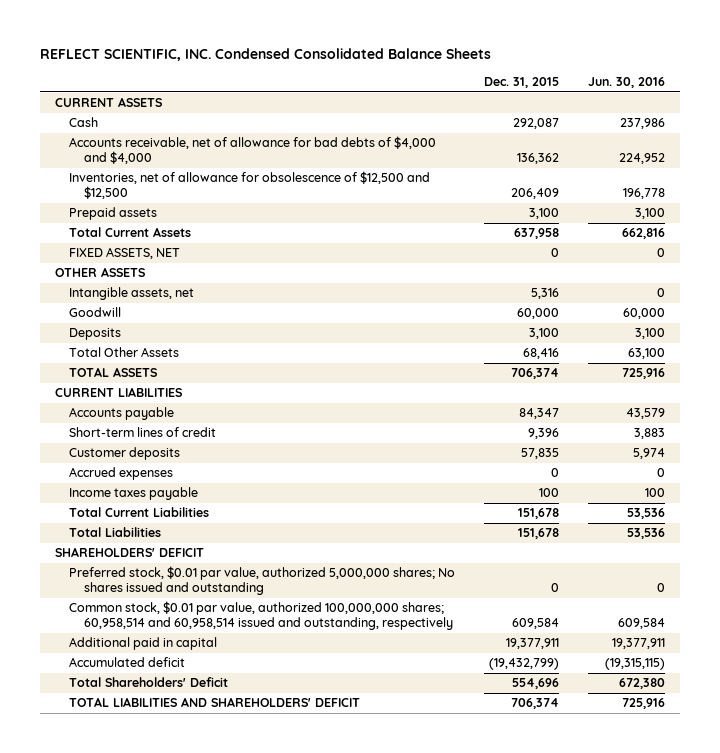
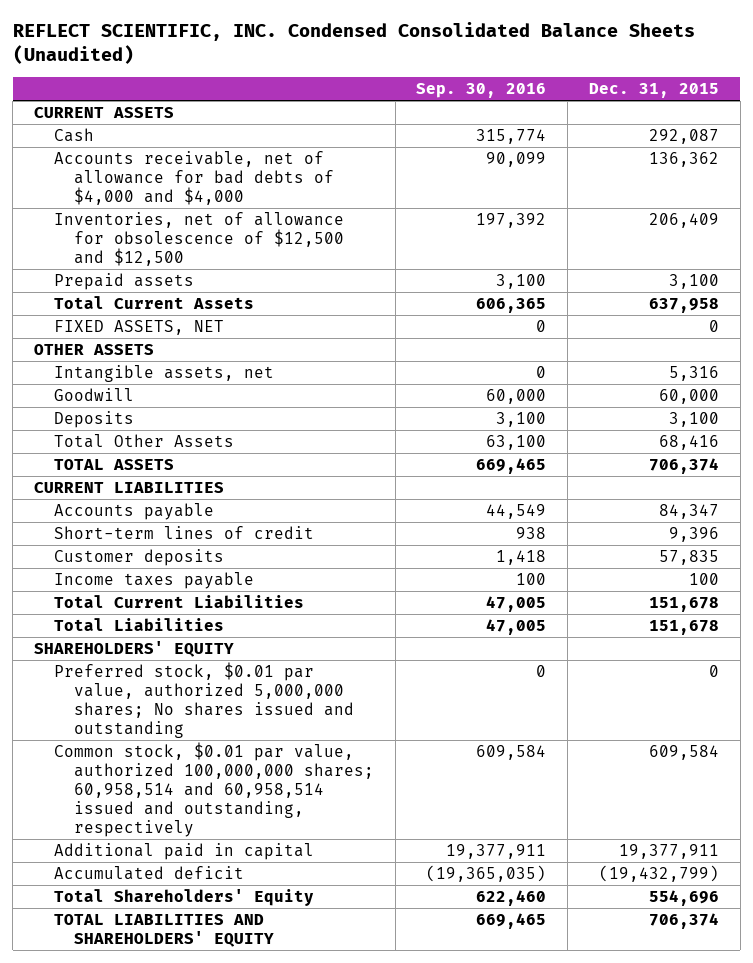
- REFLECT SCIENTIFIC, INC. Condensed Consolidated Balance Sheets
+ REFLECT SCIENTIFIC, INC. Condensed Consolidated Balance Sheets (Unaudited)
- | Dec. 31, 2015 | Jun. 30, 2016
+ | Sep. 30, 2016 | Dec. 31, 2015
- Accrued expenses | 0 | 0
- SHAREHOLDERS' DEFICIT
+ SHAREHOLDERS' EQUITY
- Total Shareholders' Deficit | 554,696 | 672,380
- TOTAL LIABILITIES AND SHAREHOLDERS' DEFICIT | 706,374 | 725,916
+ Total Shareholders' Equity | 622,460 | 554,696
+ TOTAL LIABILITIES AND SHAREHOLDERS' EQUITY | 669,465 | 706,374

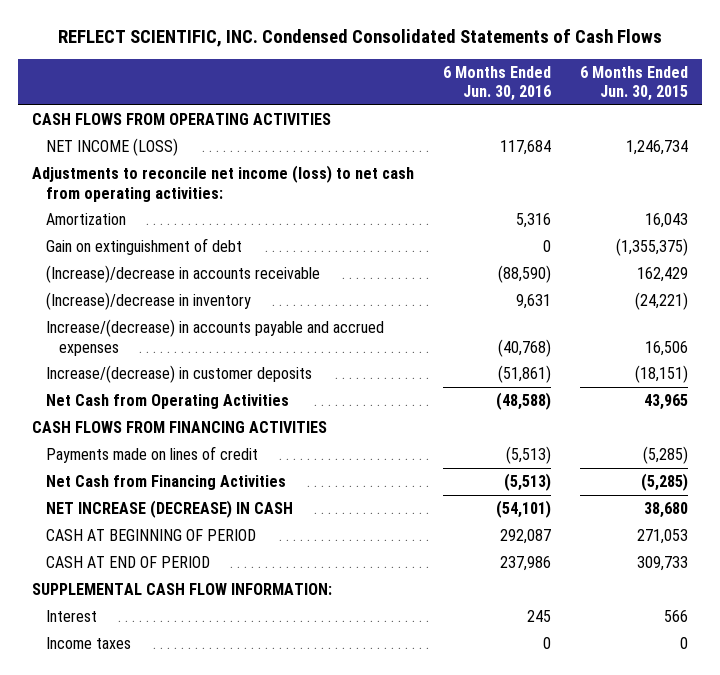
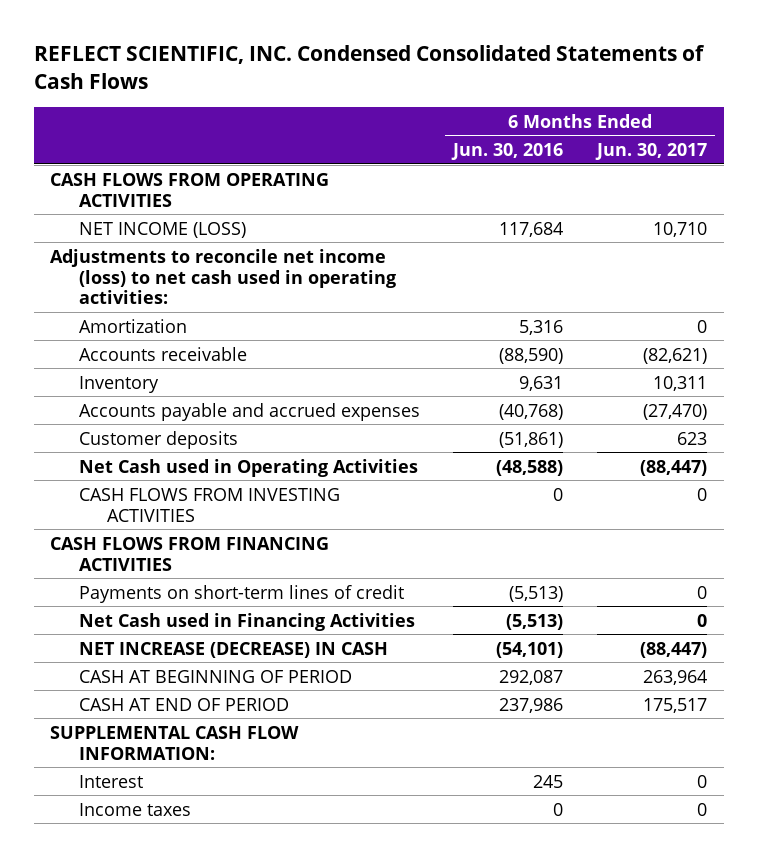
- | 6 Months Ended Jun. 30, 2016 | 6 Months Ended Jun. 30, 2015
+ | 6 Months Ended Jun. 30, 2016 | 6 Months Ended Jun. 30, 2017
- Adjustments to reconcile net income (loss) to net cash from operating activities:
+ Adjustments to reconcile net income (loss) to net cash used in operating activities:
- Gain on extinguishment of debt | 0 | (1,355,375)
- (Increase)/decrease in accounts receivable | (88,590) | 162,429
- (Increase)/decrease in inventory | 9,631 | (24,221)
- Increase/(decrease) in accounts payable and accrued expenses | (40,768) | 16,506
- Increase/(decrease) in customer deposits | (51,861) | (18,151)
- Net Cash from Operating Activities | (48,588) | 43,965
+ Accounts receivable | (88,590) | (82,621)
+ Inventory | 9,631 | 10,311
+ Accounts payable and accrued expenses | (40,768) | (27,470)
+ Customer deposits | (51,861) | 623
+ Net Cash used in Operating Activities | (48,588) | (88,447)
+ CASH FLOWS FROM INVESTING ACTIVITIES | 0 | 0
- Payments made on lines of credit | (5,513) | (5,285)
- Net Cash from Financing Activities | (5,513) | (5,285)
+ Payments on short-term lines of credit | (5,513) | 0
+ Net Cash used in Financing Activities | (5,513) | 0

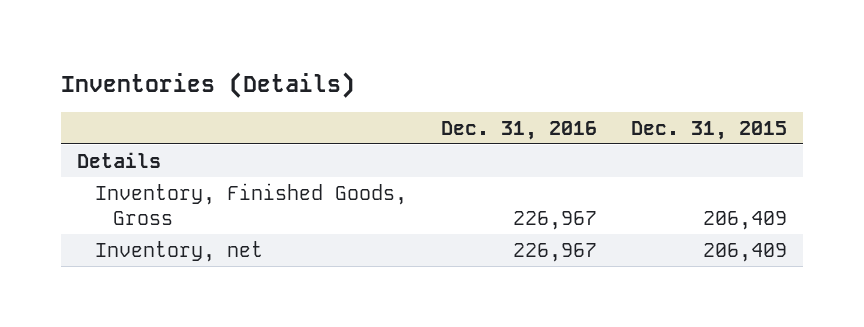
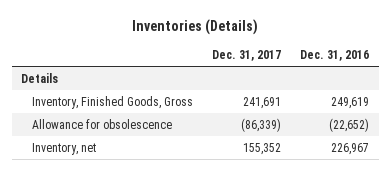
- | Dec. 31, 2016 | Dec. 31, 2015
+ | Dec. 31, 2017 | Dec. 31, 2016
- Inventory, Finished Goods, Gross | 226,967 | 206,409
+ Inventory, Finished Goods, Gross | 241,691 | 249,619
+ Allowance for obsolescence | (86,339) | (22,652)

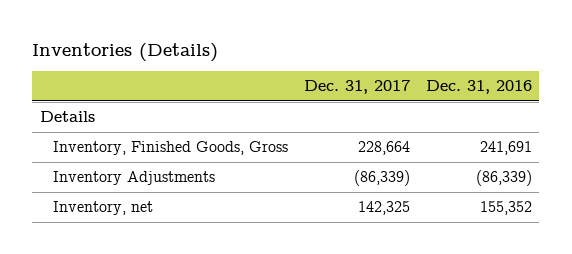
- Inventory, Finished Goods, Gross | 241,691 | 249,619
- Allowance for obsolescence | (86,339) | (22,652)
- Inventory, net | 155,352 | 226,967
+ Inventory, Finished Goods, Gross | 228,664 | 241,691
+ Inventory Adjustments | (86,339) | (86,339)
+ Inventory, net | 142,325 | 155,352

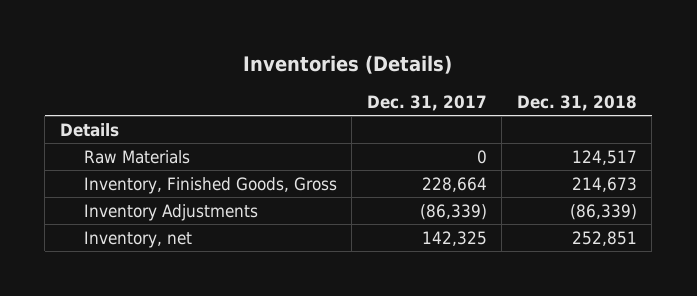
- | Dec. 31, 2017 | Dec. 31, 2016
+ | Dec. 31, 2017 | Dec. 31, 2018
+ Raw Materials | 0 | 124,517

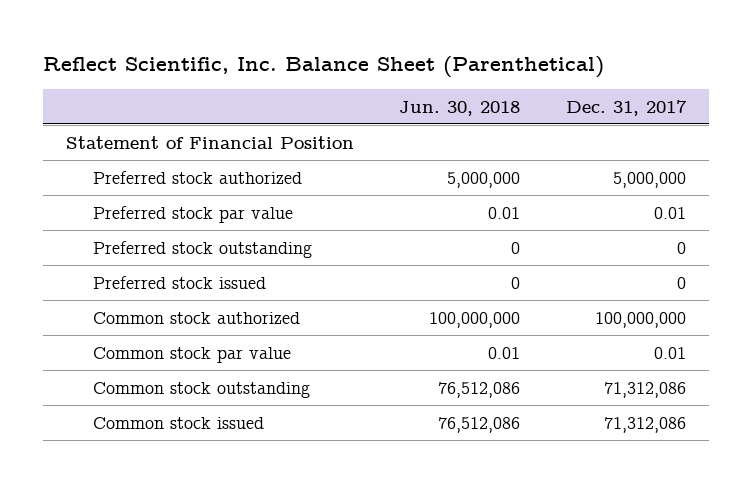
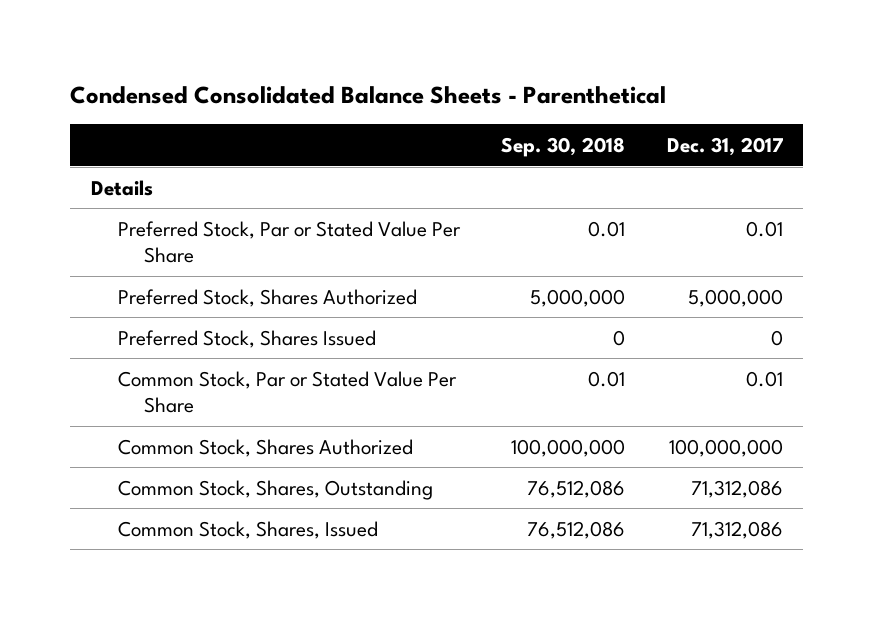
- Reflect Scientific, Inc. Balance Sheet (Parenthetical)
+ Condensed Consolidated Balance Sheets - Parenthetical
- | Jun. 30, 2018 | Dec. 31, 2017
+ | Sep. 30, 2018 | Dec. 31, 2017
- Statement of Financial Position
- Preferred stock authorized | 5,000,000 | 5,000,000
- Preferred stock par value | 0.01 | 0.01
- Preferred stock outstanding | 0 | 0
- Preferred stock issued | 0 | 0
- Common stock authorized | 100,000,000 | 100,000,000
- Common stock par value | 0.01 | 0.01
- Common stock outstanding | 76,512,086 | 71,312,086
- Common stock issued | 76,512,086 | 71,312,086
+ Details
+ Preferred Stock, Par or Stated Value Per Share | 0.01 | 0.01
+ Preferred Stock, Shares Authorized | 5,000,000 | 5,000,000
+ Preferred Stock, Shares Issued | 0 | 0
+ Common Stock, Par or Stated Value Per Share | 0.01 | 0.01
+ Common Stock, Shares Authorized | 100,000,000 | 100,000,000
+ Common Stock, Shares, Outstanding | 76,512,086 | 71,312,086
+ Common Stock, Shares, Issued | 76,512,086 | 71,312,086

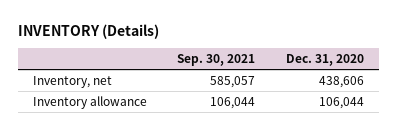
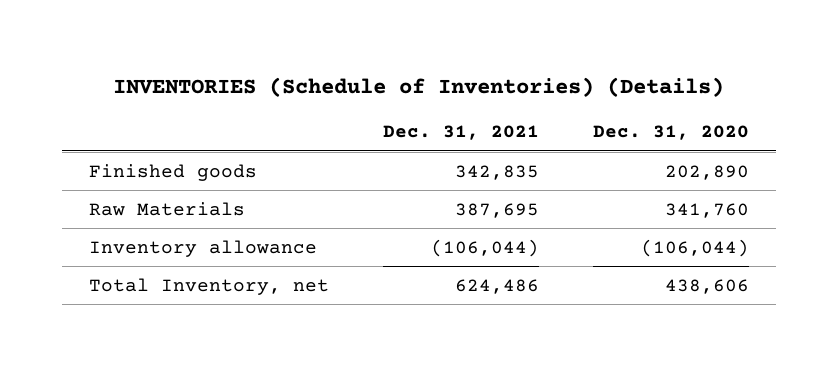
- INVENTORY (Details)
+ INVENTORIES (Schedule of Inventories) (Details)
- | Sep. 30, 2021 | Dec. 31, 2020
+ | Dec. 31, 2021 | Dec. 31, 2020
- Inventory, net | 585,057 | 438,606
- Inventory allowance | 106,044 | 106,044
+ Finished goods | 342,835 | 202,890
+ Raw Materials | 387,695 | 341,760
+ Inventory allowance | (106,044) | (106,044)
+ Total Inventory, net | 624,486 | 438,606

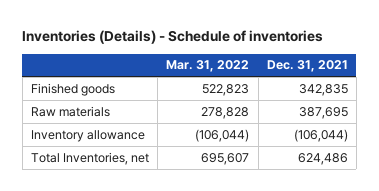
- INVENTORIES (Schedule of Inventories) (Details)
+ Inventories (Details) - Schedule of inventories
- | Dec. 31, 2021 | Dec. 31, 2020
+ | Mar. 31, 2022 | Dec. 31, 2021
- Raw Materials | 387,695 | 341,760
+ Raw materials | 278,828 | 387,695
- Total Inventory, net | 624,486 | 438,606
+ Total Inventories, net | 695,607 | 624,486

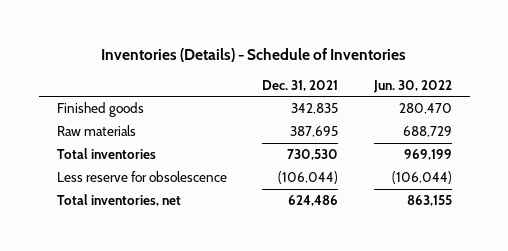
- Inventories (Details) - Schedule of inventories
+ Inventories (Details) - Schedule of Inventories
- | Mar. 31, 2022 | Dec. 31, 2021
+ | Dec. 31, 2021 | Jun. 30, 2022
- Inventory allowance | (106,044) | (106,044)
- Total Inventories, net | 695,607 | 624,486
+ Total inventories | 730,530 | 969,199
+ Less reserve for obsolescence | (106,044) | (106,044)
+ Total inventories, net | 624,486 | 863,155

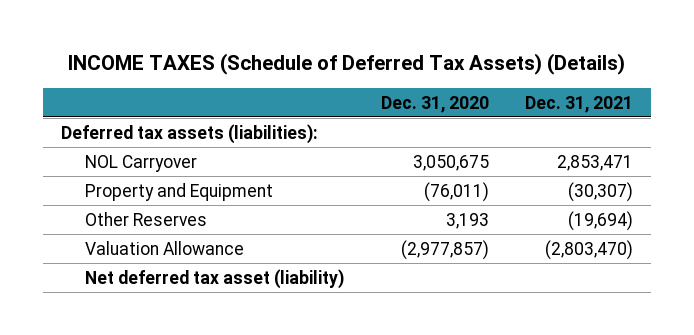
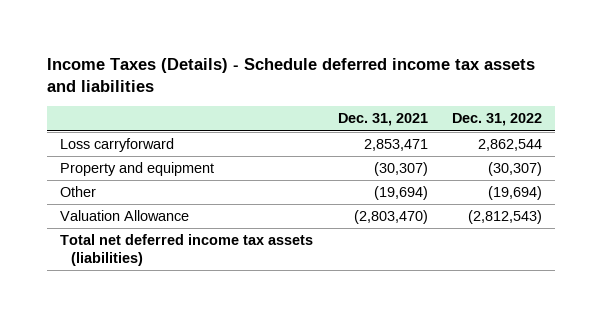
- INCOME TAXES (Schedule of Deferred Tax Assets) (Details)
+ Income Taxes (Details) - Schedule deferred income tax assets and liabilities
- | Dec. 31, 2020 | Dec. 31, 2021
+ | Dec. 31, 2021 | Dec. 31, 2022
- Deferred tax assets (liabilities):
- NOL Carryover | 3,050,675 | 2,853,471
- Property and Equipment | (76,011) | (30,307)
- Other Reserves | 3,193 | (19,694)
+ Loss carryforward | 2,853,471 | 2,862,544
+ Property and equipment | (30,307) | (30,307)
+ Other | (19,694) | (19,694)
- Net deferred tax asset (liability)
+ Total net deferred income tax assets (liabilities)

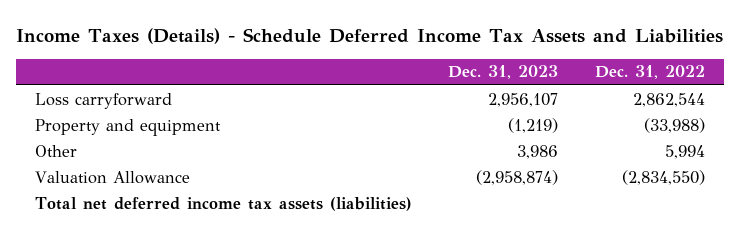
- Income Taxes (Details) - Schedule deferred income tax assets and liabilities
+ Income Taxes (Details) - Schedule Deferred Income Tax Assets and Liabilities
- | Dec. 31, 2021 | Dec. 31, 2022
+ | Dec. 31, 2023 | Dec. 31, 2022
- Property and equipment | (30,307) | (30,307)
- Other | (19,694) | (19,694)
- Valuation Allowance | (2,803,470) | (2,812,543)
+ Property and equipment | (1,219) | (33,988)
+ Other | 3,986 | 5,994
+ Valuation Allowance | (2,958,874) | (2,834,550)

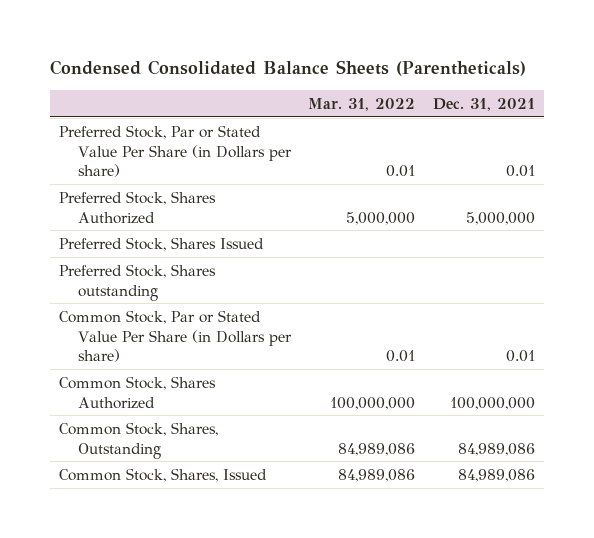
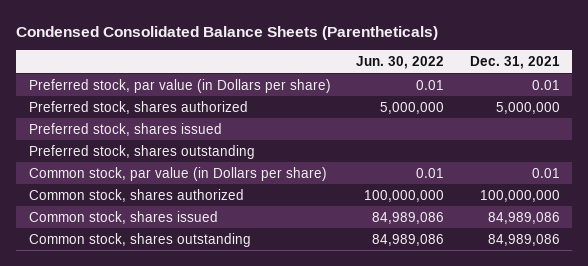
- | Mar. 31, 2022 | Dec. 31, 2021
+ | Jun. 30, 2022 | Dec. 31, 2021
- Preferred Stock, Par or Stated Value Per Share (in Dollars per share) | 0.01 | 0.01
- Preferred Stock, Shares Authorized | 5,000,000 | 5,000,000
- Preferred Stock, Shares Issued
- Preferred Stock, Shares outstanding
- Common Stock, Par or Stated Value Per Share (in Dollars per share) | 0.01 | 0.01
- Common Stock, Shares Authorized | 100,000,000 | 100,000,000
- Common Stock, Shares, Outstanding | 84,989,086 | 84,989,086
- Common Stock, Shares, Issued | 84,989,086 | 84,989,086
+ Preferred stock, par value (in Dollars per share) | 0.01 | 0.01
+ Preferred stock, shares authorized | 5,000,000 | 5,000,000
+ Preferred stock, shares issued
+ Preferred stock, shares outstanding
+ Common stock, par value (in Dollars per share) | 0.01 | 0.01
+ Common stock, shares authorized | 100,000,000 | 100,000,000
+ Common stock, shares issued | 84,989,086 | 84,989,086
+ Common stock, shares outstanding | 84,989,086 | 84,989,086

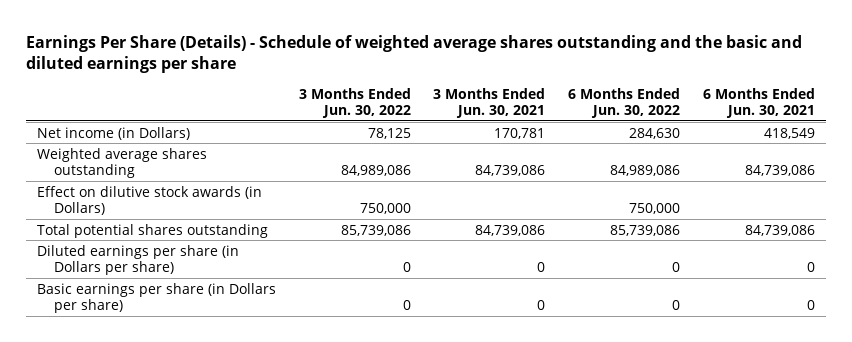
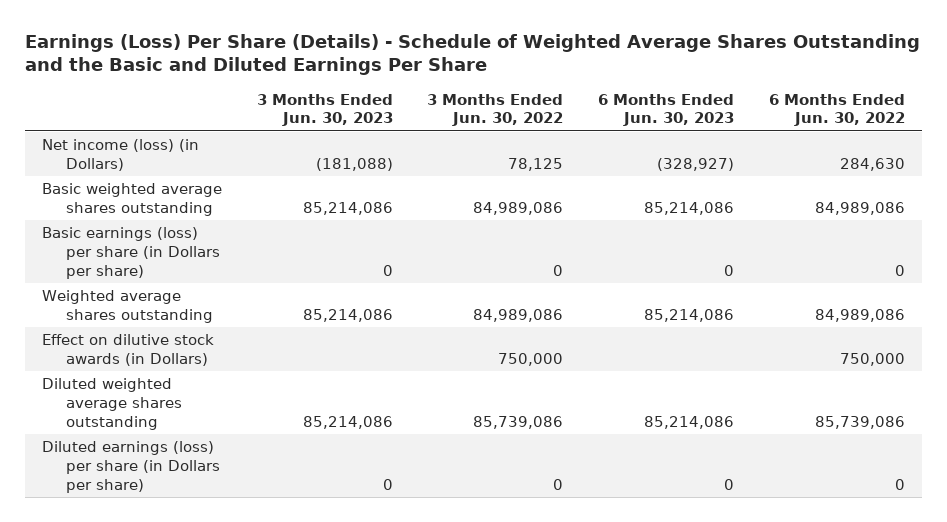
- Earnings Per Share (Details) - Schedule of weighted average shares outstanding and the basic and diluted earnings per share
+ Earnings (Loss) Per Share (Details) - Schedule of Weighted Average Shares Outstanding and the Basic and Diluted Earnings Per Share
- | 3 Months Ended Jun. 30, 2022 | 3 Months Ended Jun. 30, 2021 | 6 Months Ended Jun. 30, 2022 | 6 Months Ended Jun. 30, 2021
+ | 3 Months Ended Jun. 30, 2023 | 3 Months Ended Jun. 30, 2022 | 6 Months Ended Jun. 30, 2023 | 6 Months Ended Jun. 30, 2022
- Net income (in Dollars) | 78,125 | 170,781 | 284,630 | 418,549
+ Net income (loss) (in Dollars) | (181,088) | 78,125 | (328,927) | 284,630
+ Basic weighted average shares outstanding | 85,214,086 | 84,989,086 | 85,214,086 | 84,989,086
+ Basic earnings (loss) per share (in Dollars per share) | 0 | 0 | 0 | 0
- Total potential shares outstanding | 85,739,086 | 84,739,086 | 85,739,086 | 84,739,086
- Diluted earnings per share (in Dollars per share) | 0 | 0 | 0 | 0
- Basic earnings per share (in Dollars per share) | 0 | 0 | 0 | 0
+ Diluted weighted average shares outstanding | 85,214,086 | 85,739,086 | 85,214,086 | 85,739,086
+ Diluted earnings (loss) per share (in Dollars per share) | 0 | 0 | 0 | 0

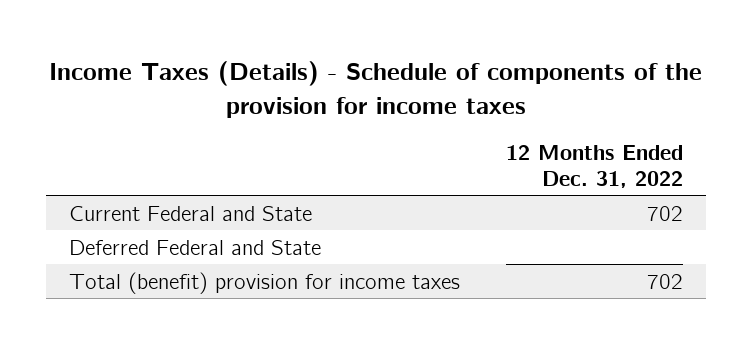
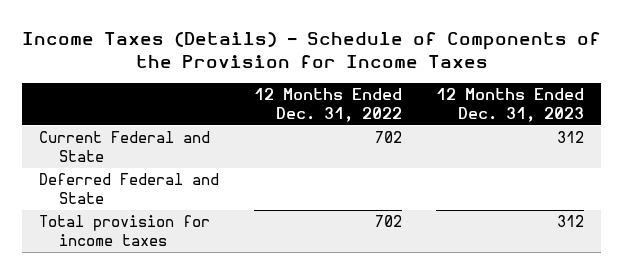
- Income Taxes (Details) - Schedule of components of the provision for income taxes
+ Income Taxes (Details) - Schedule of Components of the Provision for Income Taxes
- | 12 Months Ended Dec. 31, 2022
+ | 12 Months Ended Dec. 31, 2022 | 12 Months Ended Dec. 31, 2023
- Total (benefit) provision for income taxes | 702
+ Total provision for income taxes | 702 | 312

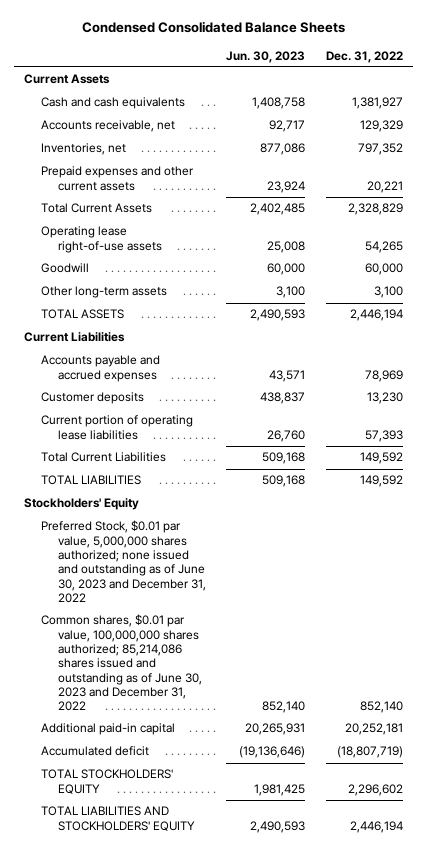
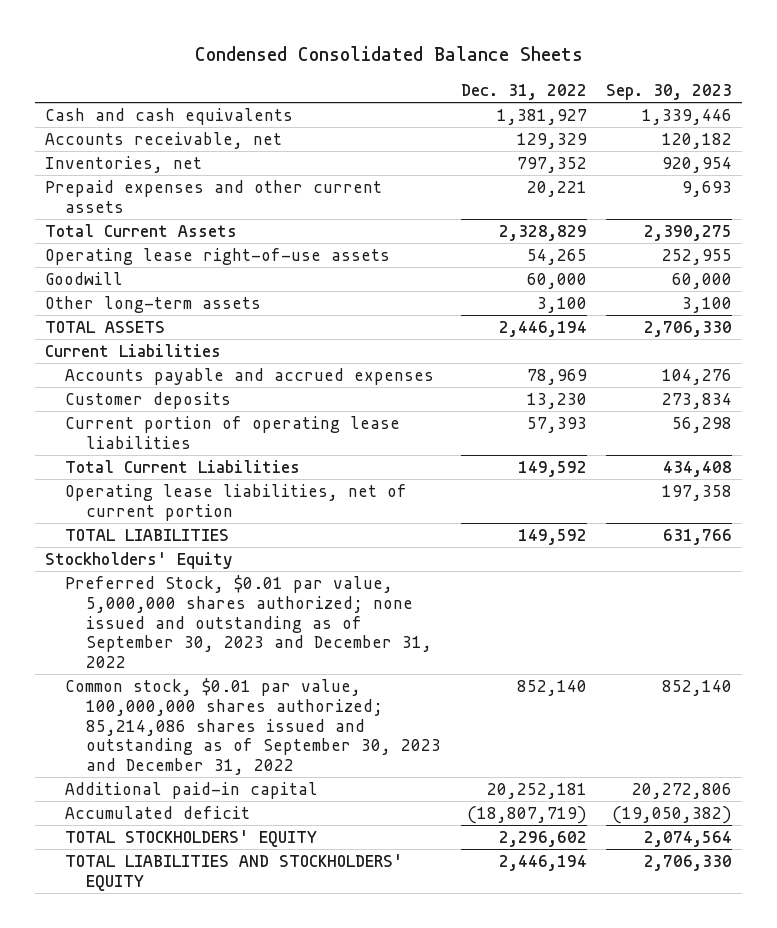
- | Jun. 30, 2023 | Dec. 31, 2022
+ | Dec. 31, 2022 | Sep. 30, 2023
- Current Assets
+ Operating lease liabilities, net of current portion | | 197,358
- Preferred Stock, $0.01 par value, 5,000,000 shares authorized; none issued and outstanding as of June 30, 2023 and December 31, 2022
- Common shares, $0.01 par value, 100,000,000 shares authorized; 85,214,086 shares issued and outstanding as of June 30, 2023 and December 31, 2022 | 852,140 | 852,140
+ Preferred Stock, $0.01 par value, 5,000,000 shares authorized; none issued and outstanding as of September 30, 2023 and December 31, 2022
+ Common stock, $0.01 par value, 100,000,000 shares authorized; 85,214,086 shares issued and outstanding as of September 30, 2023 and December 31, 2022 | 852,140 | 852,140

